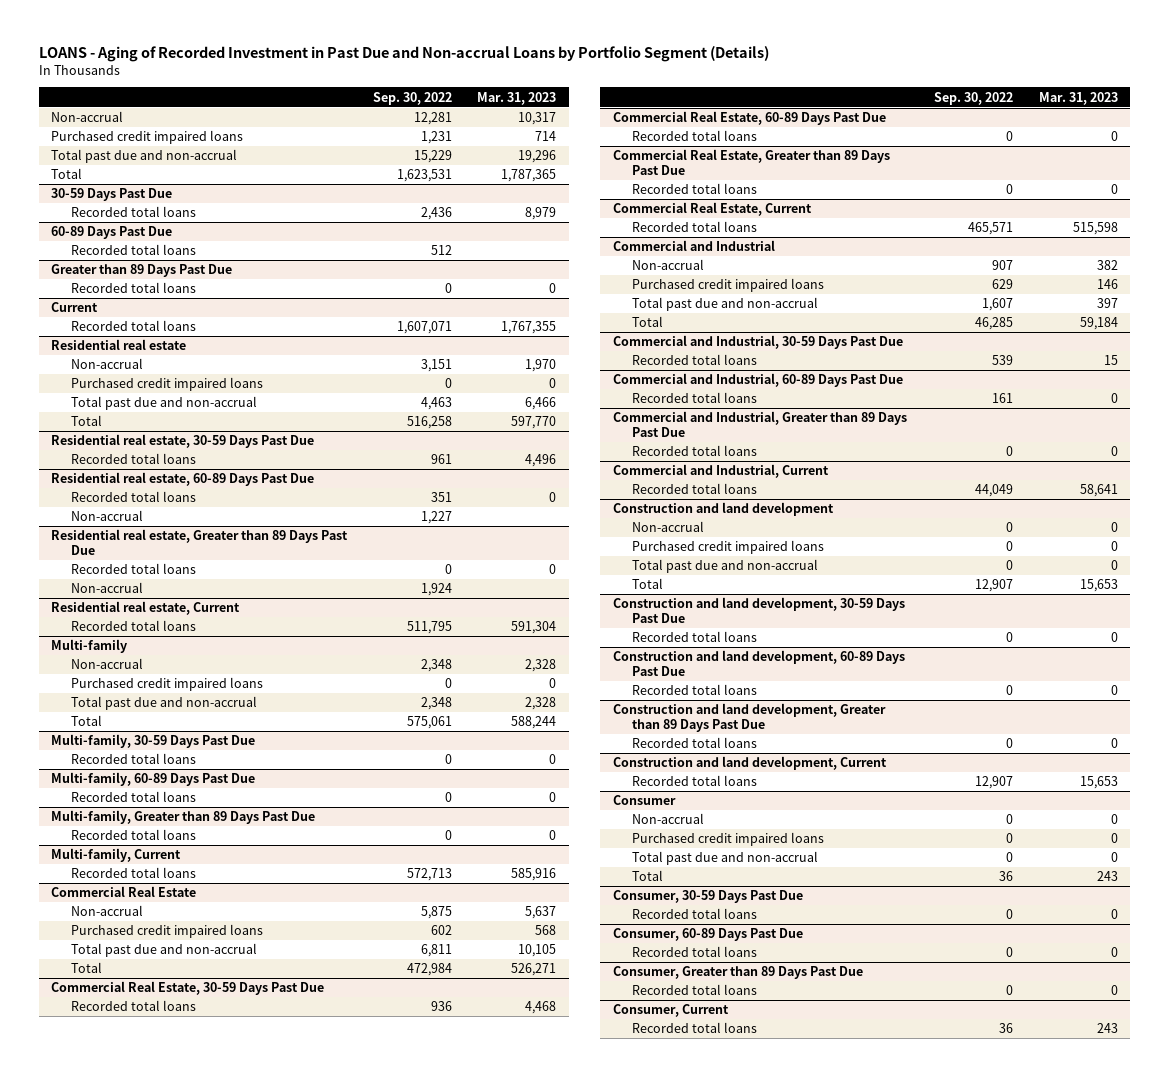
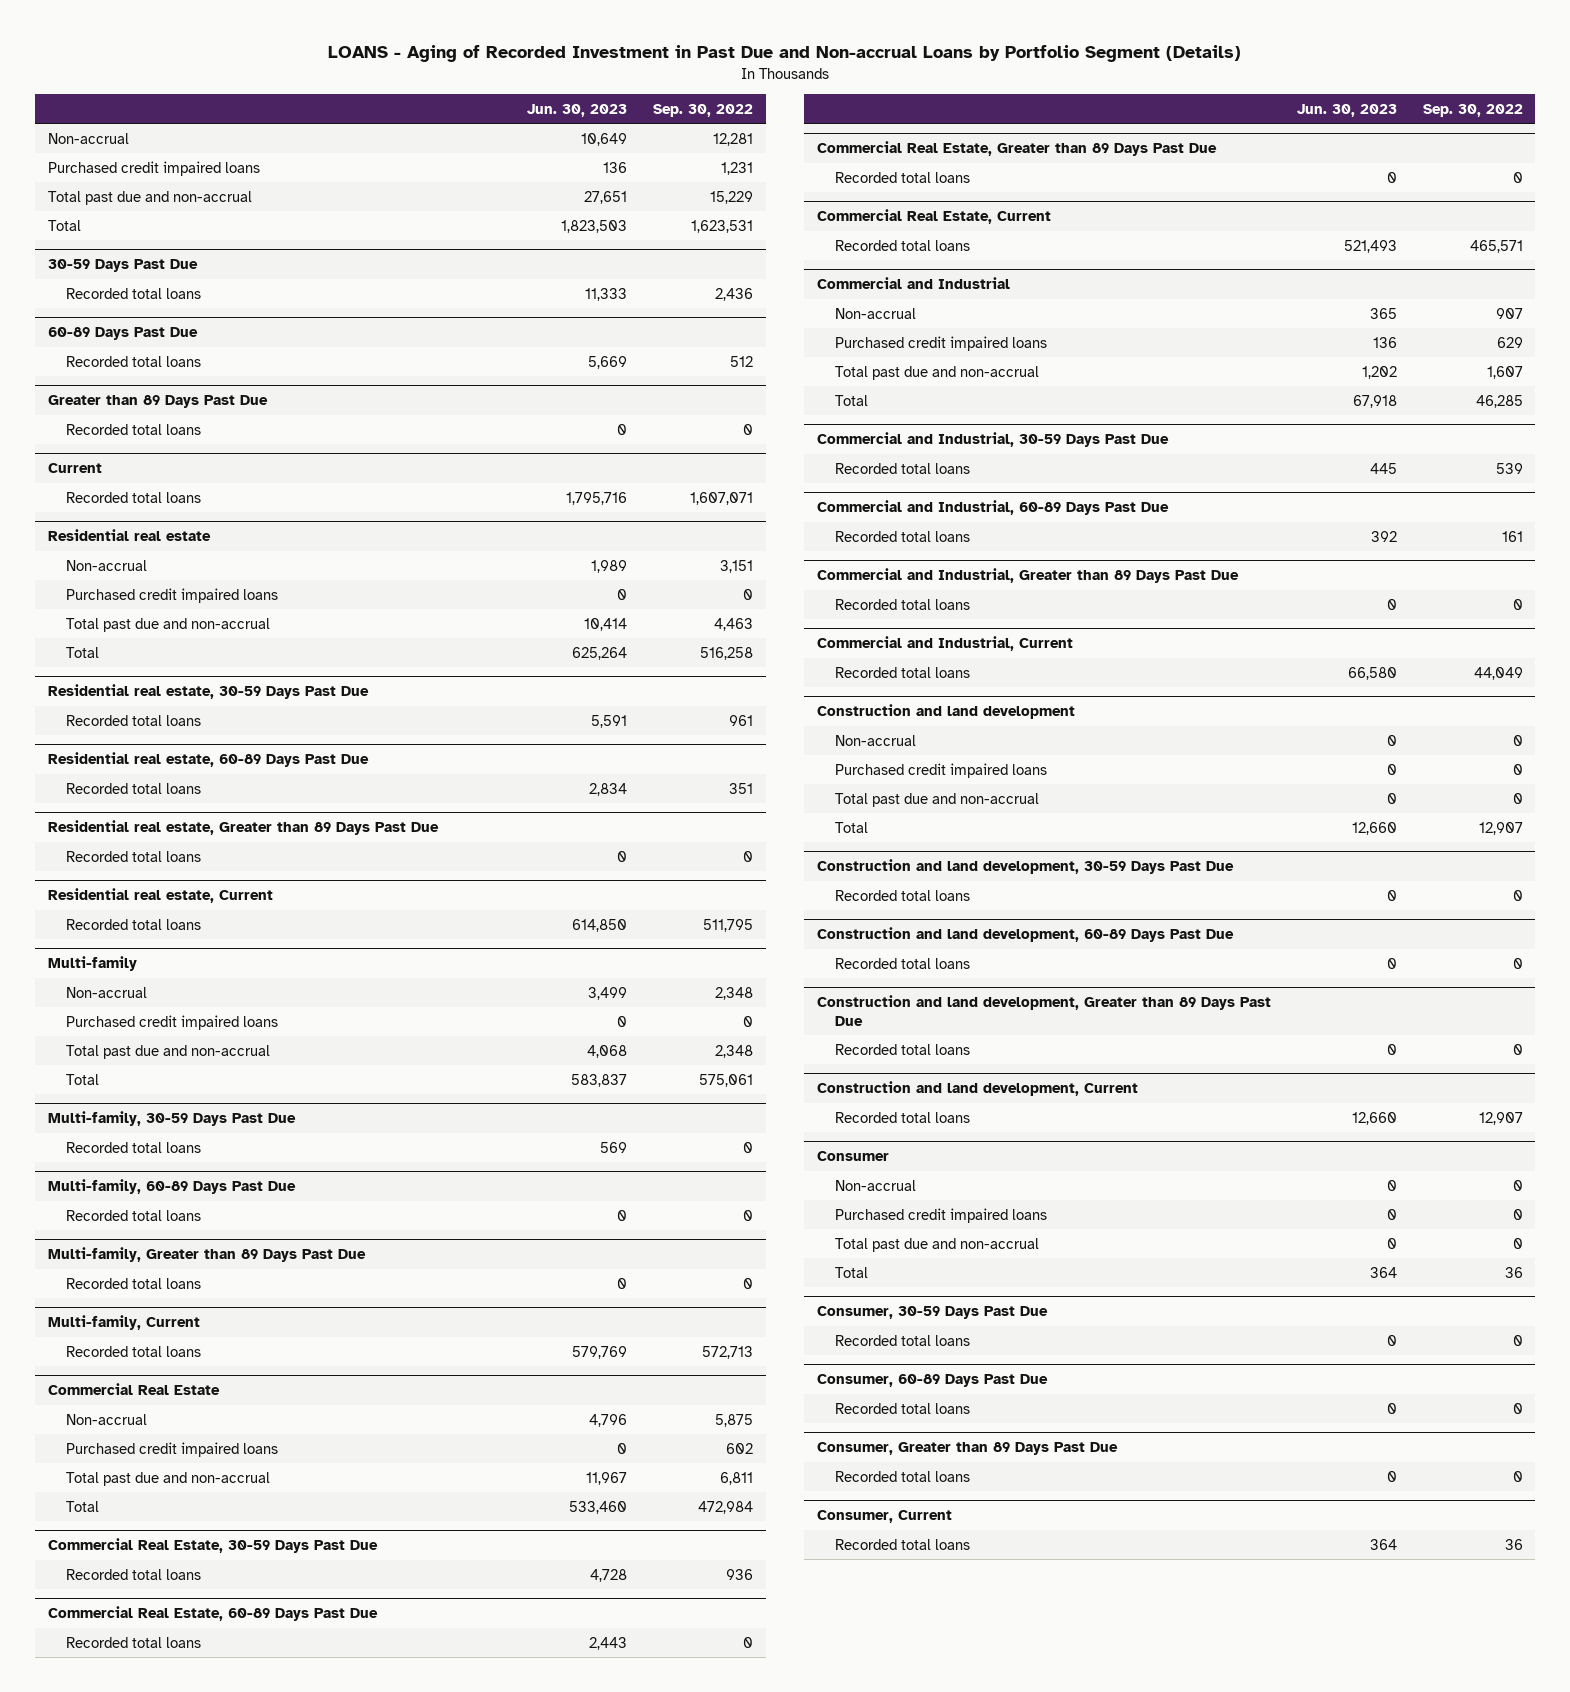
- | Sep. 30, 2022 | Mar. 31, 2023
+ | Jun. 30, 2023 | Sep. 30, 2022
@ Residential real estate, 60-89 Days Past Due
- Non-accrual | 1,227 |
@ Residential real estate, Greater than 89 Days Past Due
- Non-accrual | 1,924 |

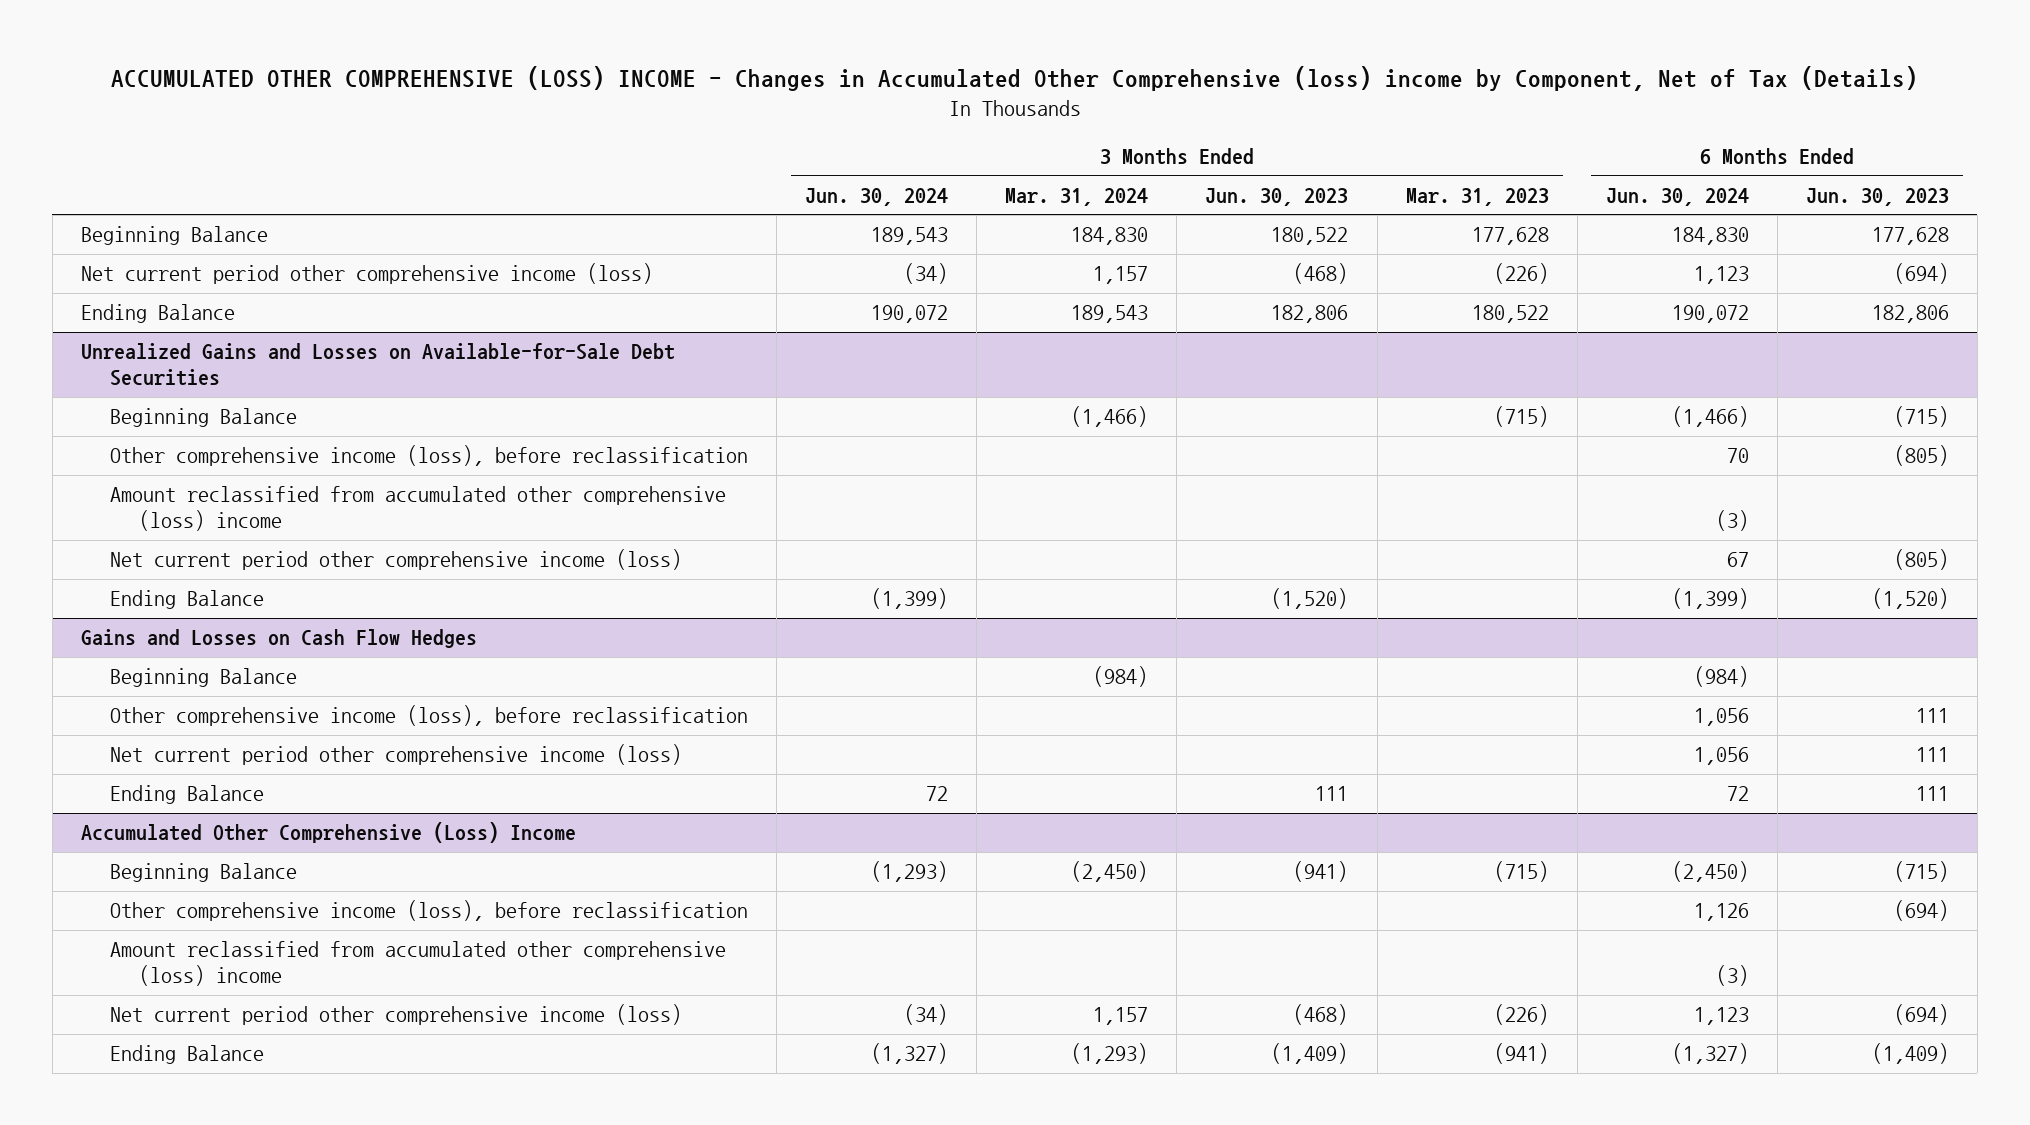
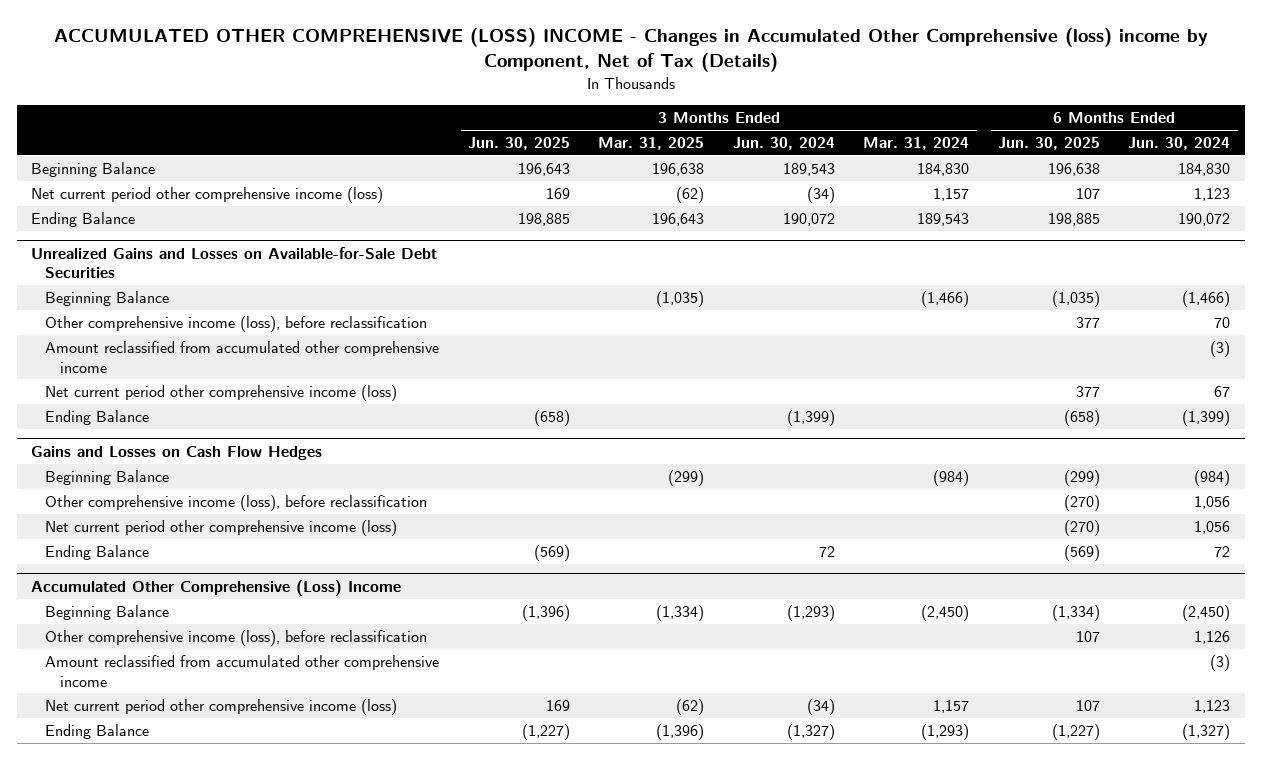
- | 3 Months Ended Jun. 30, 2024 | 3 Months Ended Mar. 31, 2024 | 3 Months Ended Jun. 30, 2023 | 3 Months Ended Mar. 31, 2023 | 6 Months Ended Jun. 30, 2024 | 6 Months Ended Jun. 30, 2023
+ | 3 Months Ended Jun. 30, 2025 | 3 Months Ended Mar. 31, 2025 | 3 Months Ended Jun. 30, 2024 | 3 Months Ended Mar. 31, 2024 | 6 Months Ended Jun. 30, 2025 | 6 Months Ended Jun. 30, 2024
@ Unrealized Gains and Losses on Available-for-Sale Debt Securities
- Amount reclassified from accumulated other comprehensive (loss) income | | | | | (3) |
+ Amount reclassified from accumulated other comprehensive income | | | | | | (3)
@ Accumulated Other Comprehensive (Loss) Income
- Amount reclassified from accumulated other comprehensive (loss) income | | | | | (3) |
+ Amount reclassified from accumulated other comprehensive income | | | | | | (3)

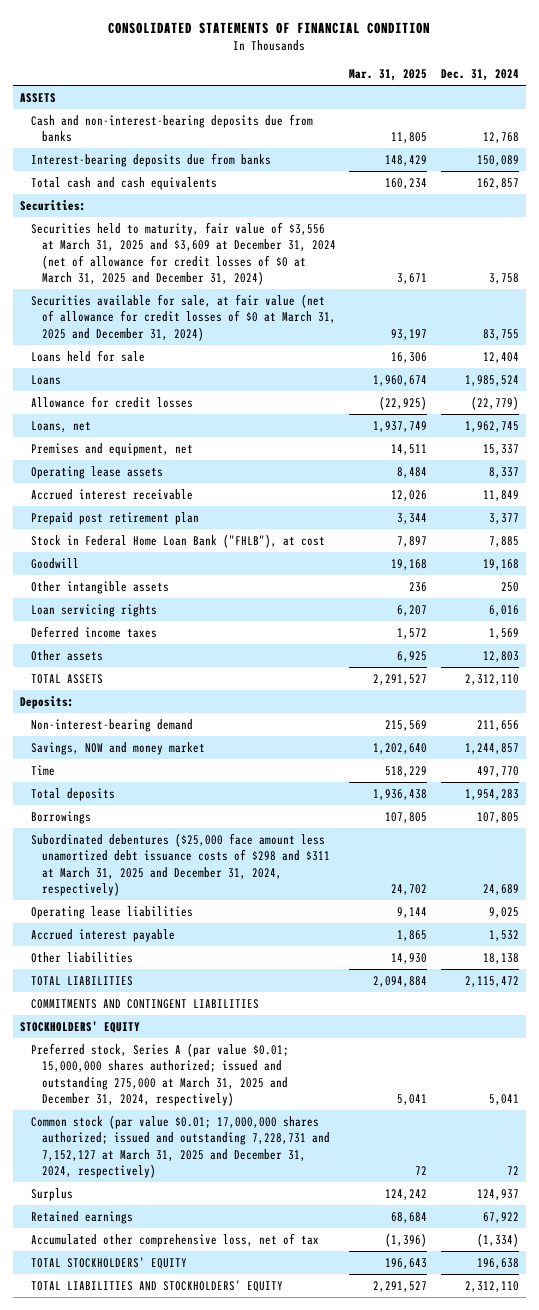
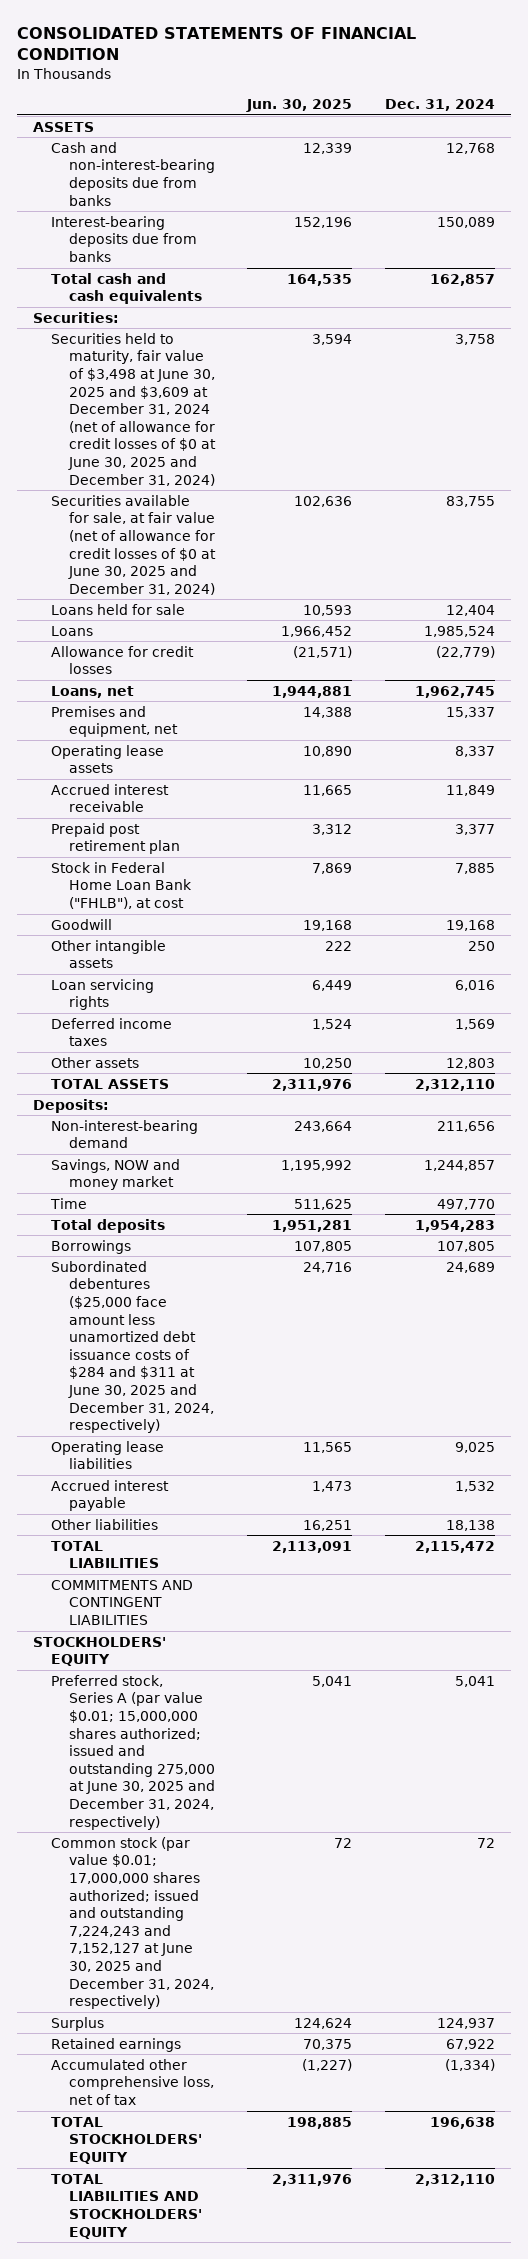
- | Mar. 31, 2025 | Dec. 31, 2024
+ | Jun. 30, 2025 | Dec. 31, 2024
- Securities held to maturity, fair value of $3,556 at March 31, 2025 and $3,609 at December 31, 2024 (net of allowance for credit losses of $0 at March 31, 2025 and December 31, 2024) | 3,671 | 3,758
- Securities available for sale, at fair value (net of allowance for credit losses of $0 at March 31, 2025 and December 31, 2024) | 93,197 | 83,755
+ Securities held to maturity, fair value of $3,498 at June 30, 2025 and $3,609 at December 31, 2024 (net of allowance for credit losses of $0 at June 30, 2025 and December 31, 2024) | 3,594 | 3,758
+ Securities available for sale, at fair value (net of allowance for credit losses of $0 at June 30, 2025 and December 31, 2024) | 102,636 | 83,755
- Subordinated debentures ($25,000 face amount less unamortized debt issuance costs of $298 and $311 at March 31, 2025 and December 31, 2024, respectively) | 24,702 | 24,689
+ Subordinated debentures ($25,000 face amount less unamortized debt issuance costs of $284 and $311 at June 30, 2025 and December 31, 2024, respectively) | 24,716 | 24,689
- Preferred stock, Series A (par value $0.01; 15,000,000 shares authorized; issued and outstanding 275,000 at March 31, 2025 and December 31, 2024, respectively) | 5,041 | 5,041
- Common stock (par value $0.01; 17,000,000 shares authorized; issued and outstanding 7,228,731 and 7,152,127 at March 31, 2025 and December 31, 2024, respectively) | 72 | 72
+ Preferred stock, Series A (par value $0.01; 15,000,000 shares authorized; issued and outstanding 275,000 at June 30, 2025 and December 31, 2024, respectively) | 5,041 | 5,041
+ Common stock (par value $0.01; 17,000,000 shares authorized; issued and outstanding 7,224,243 and 7,152,127 at June 30, 2025 and December 31, 2024, respectively) | 72 | 72

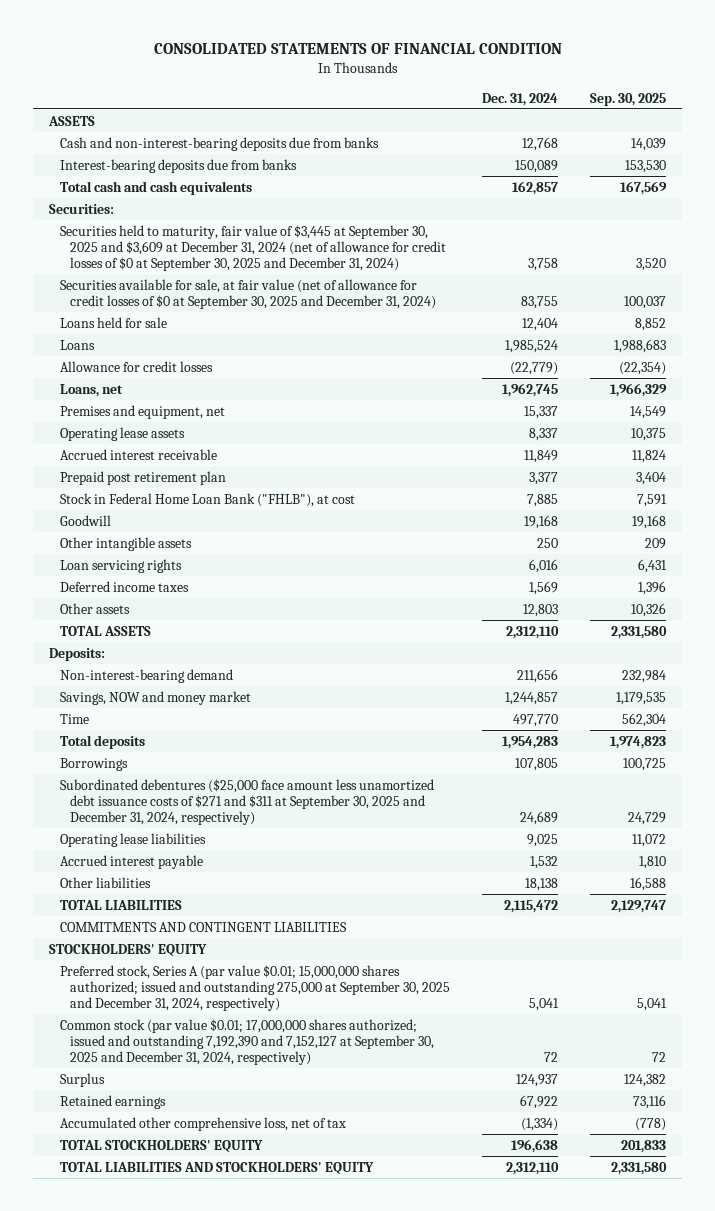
- | Jun. 30, 2025 | Dec. 31, 2024
+ | Dec. 31, 2024 | Sep. 30, 2025
- Securities held to maturity, fair value of $3,498 at June 30, 2025 and $3,609 at December 31, 2024 (net of allowance for credit losses of $0 at June 30, 2025 and December 31, 2024) | 3,594 | 3,758
- Securities available for sale, at fair value (net of allowance for credit losses of $0 at June 30, 2025 and December 31, 2024) | 102,636 | 83,755
+ Securities held to maturity, fair value of $3,445 at September 30, 2025 and $3,609 at December 31, 2024 (net of allowance for credit losses of $0 at September 30, 2025 and December 31, 2024) | 3,758 | 3,520
+ Securities available for sale, at fair value (net of allowance for credit losses of $0 at September 30, 2025 and December 31, 2024) | 83,755 | 100,037
- Subordinated debentures ($25,000 face amount less unamortized debt issuance costs of $284 and $311 at June 30, 2025 and December 31, 2024, respectively) | 24,716 | 24,689
+ Subordinated debentures ($25,000 face amount less unamortized debt issuance costs of $271 and $311 at September 30, 2025 and December 31, 2024, respectively) | 24,689 | 24,729
- Preferred stock, Series A (par value $0.01; 15,000,000 shares authorized; issued and outstanding 275,000 at June 30, 2025 and December 31, 2024, respectively) | 5,041 | 5,041
- Common stock (par value $0.01; 17,000,000 shares authorized; issued and outstanding 7,224,243 and 7,152,127 at June 30, 2025 and December 31, 2024, respectively) | 72 | 72
+ Preferred stock, Series A (par value $0.01; 15,000,000 shares authorized; issued and outstanding 275,000 at September 30, 2025 and December 31, 2024, respectively) | 5,041 | 5,041
+ Common stock (par value $0.01; 17,000,000 shares authorized; issued and outstanding 7,192,390 and 7,152,127 at September 30, 2025 and December 31, 2024, respectively) | 72 | 72

